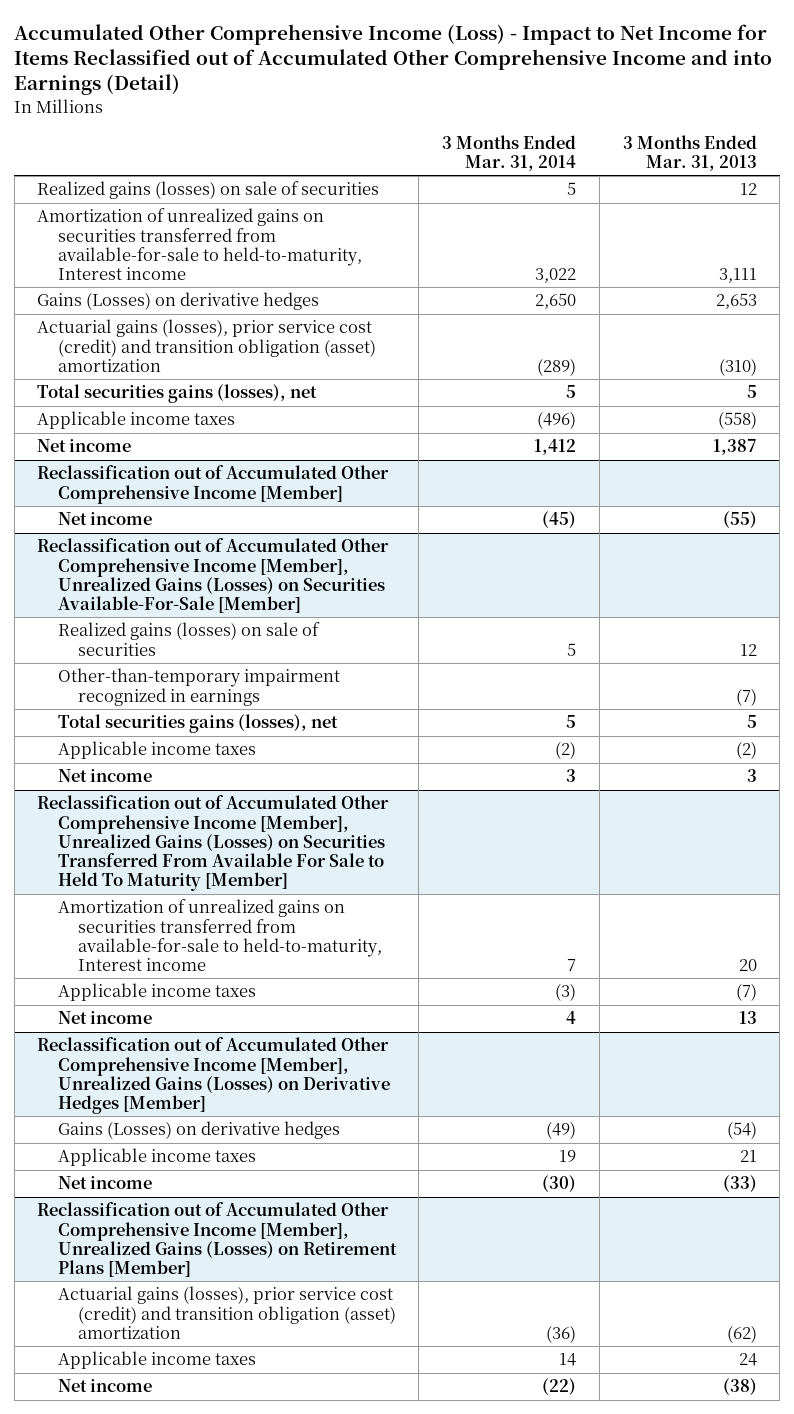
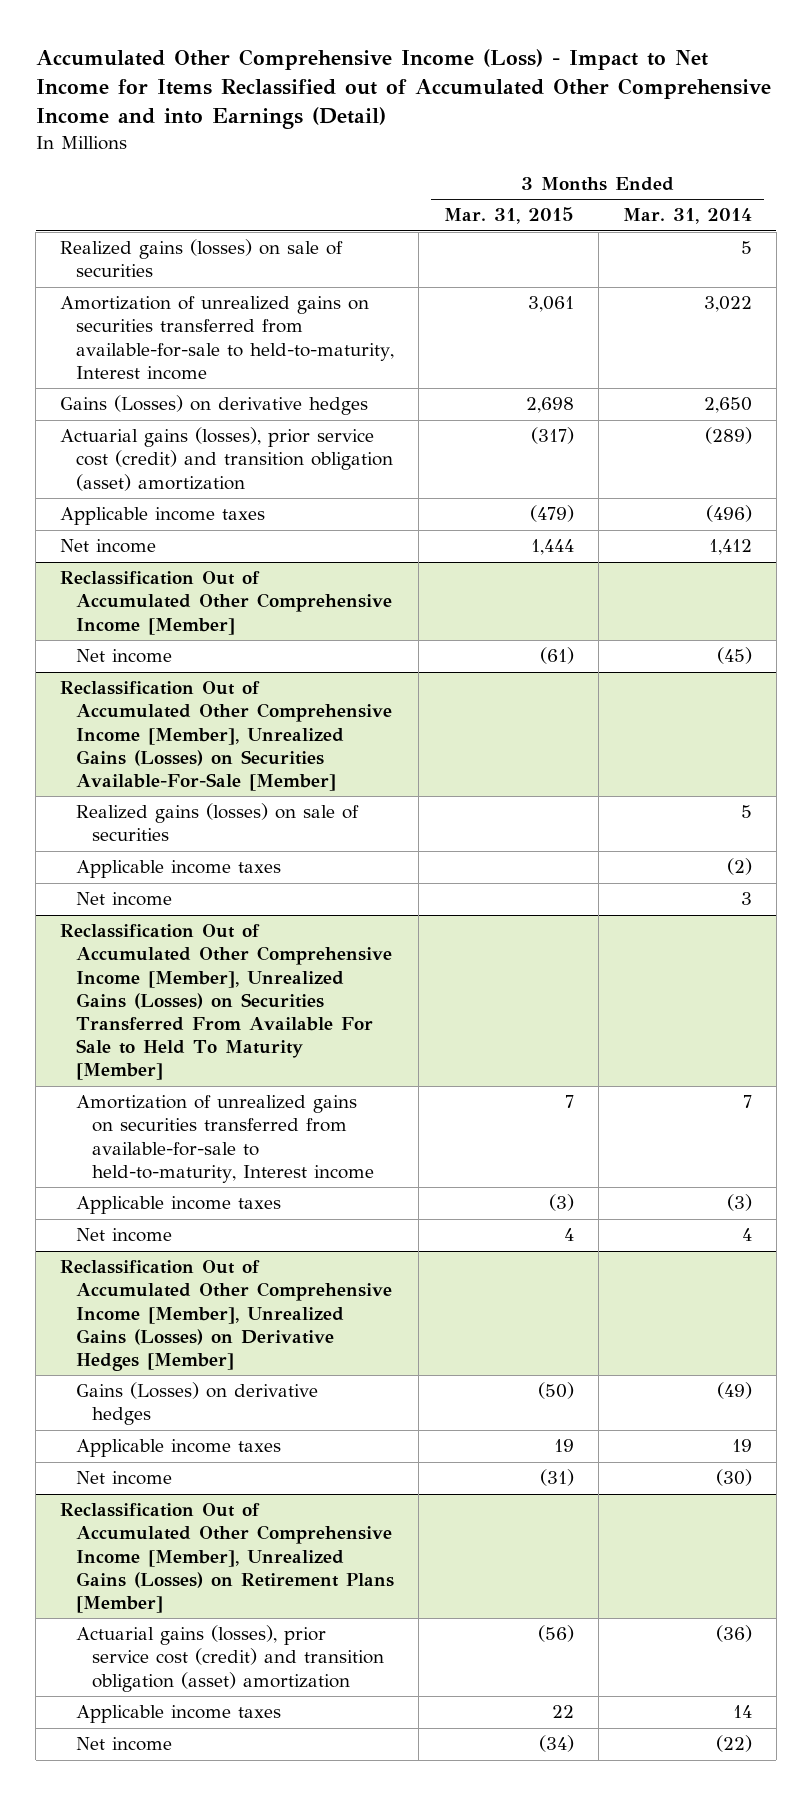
- | 3 Months Ended Mar. 31, 2014 | 3 Months Ended Mar. 31, 2013
+ | 3 Months Ended Mar. 31, 2015 | 3 Months Ended Mar. 31, 2014
- Total securities gains (losses), net | 5 | 5
- Reclassification out of Accumulated Other Comprehensive Income [Member]
+ Reclassification Out of Accumulated Other Comprehensive Income [Member]
- Reclassification out of Accumulated Other Comprehensive Income [Member], Unrealized Gains (Losses) on Securities Available-For-Sale [Member]
+ Reclassification Out of Accumulated Other Comprehensive Income [Member], Unrealized Gains (Losses) on Securities Available-For-Sale [Member]
- Other-than-temporary impairment recognized in earnings | | (7)
- Total securities gains (losses), net | 5 | 5
- Reclassification out of Accumulated Other Comprehensive Income [Member], Unrealized Gains (Losses) on Securities Transferred From Available For Sale to Held To Maturity [Member]
+ Reclassification Out of Accumulated Other Comprehensive Income [Member], Unrealized Gains (Losses) on Securities Transferred From Available For Sale to Held To Maturity [Member]
- Reclassification out of Accumulated Other Comprehensive Income [Member], Unrealized Gains (Losses) on Derivative Hedges [Member]
+ Reclassification Out of Accumulated Other Comprehensive Income [Member], Unrealized Gains (Losses) on Derivative Hedges [Member]
- Reclassification out of Accumulated Other Comprehensive Income [Member], Unrealized Gains (Losses) on Retirement Plans [Member]
+ Reclassification Out of Accumulated Other Comprehensive Income [Member], Unrealized Gains (Losses) on Retirement Plans [Member]

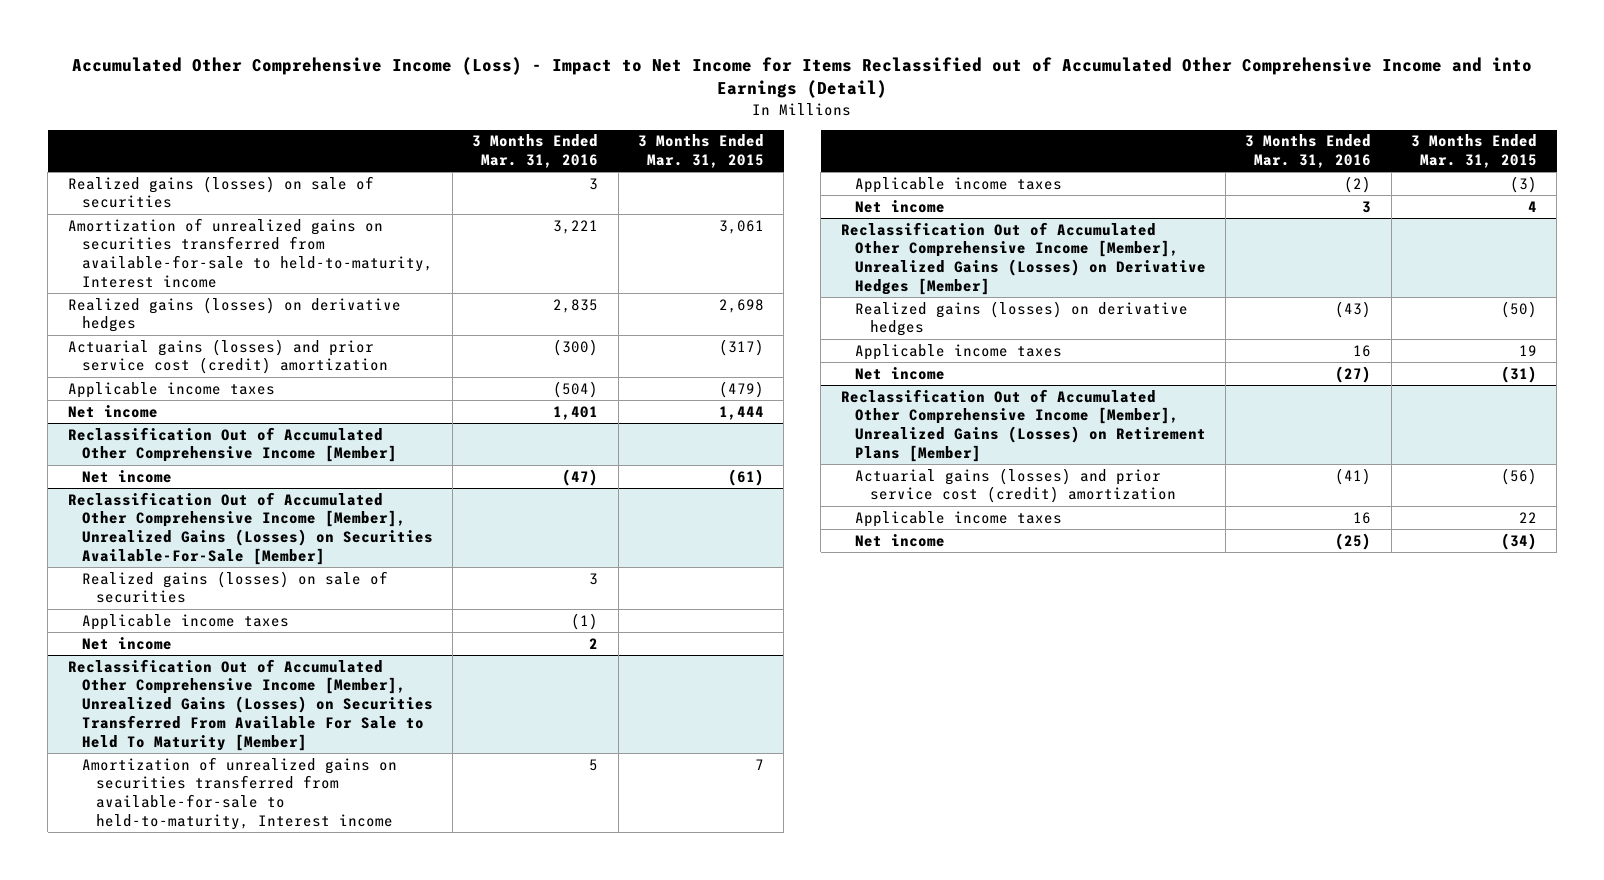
- | 3 Months Ended Mar. 31, 2015 | 3 Months Ended Mar. 31, 2014
+ | 3 Months Ended Mar. 31, 2016 | 3 Months Ended Mar. 31, 2015
- Gains (Losses) on derivative hedges | 2,698 | 2,650
- Actuarial gains (losses), prior service cost (credit) and transition obligation (asset) amortization | (317) | (289)
+ Realized gains (losses) on derivative hedges | 2,835 | 2,698
+ Actuarial gains (losses) and prior service cost (credit) amortization | (300) | (317)
@ Reclassification Out of Accumulated Other Comprehensive Income [Member], Unrealized Gains (Losses) on Derivative Hedges [Member]
- Gains (Losses) on derivative hedges | (50) | (49)
+ Realized gains (losses) on derivative hedges | (43) | (50)
@ Reclassification Out of Accumulated Other Comprehensive Income [Member], Unrealized Gains (Losses) on Retirement Plans [Member]
- Actuarial gains (losses), prior service cost (credit) and transition obligation (asset) amortization | (56) | (36)
+ Actuarial gains (losses) and prior service cost (credit) amortization | (41) | (56)

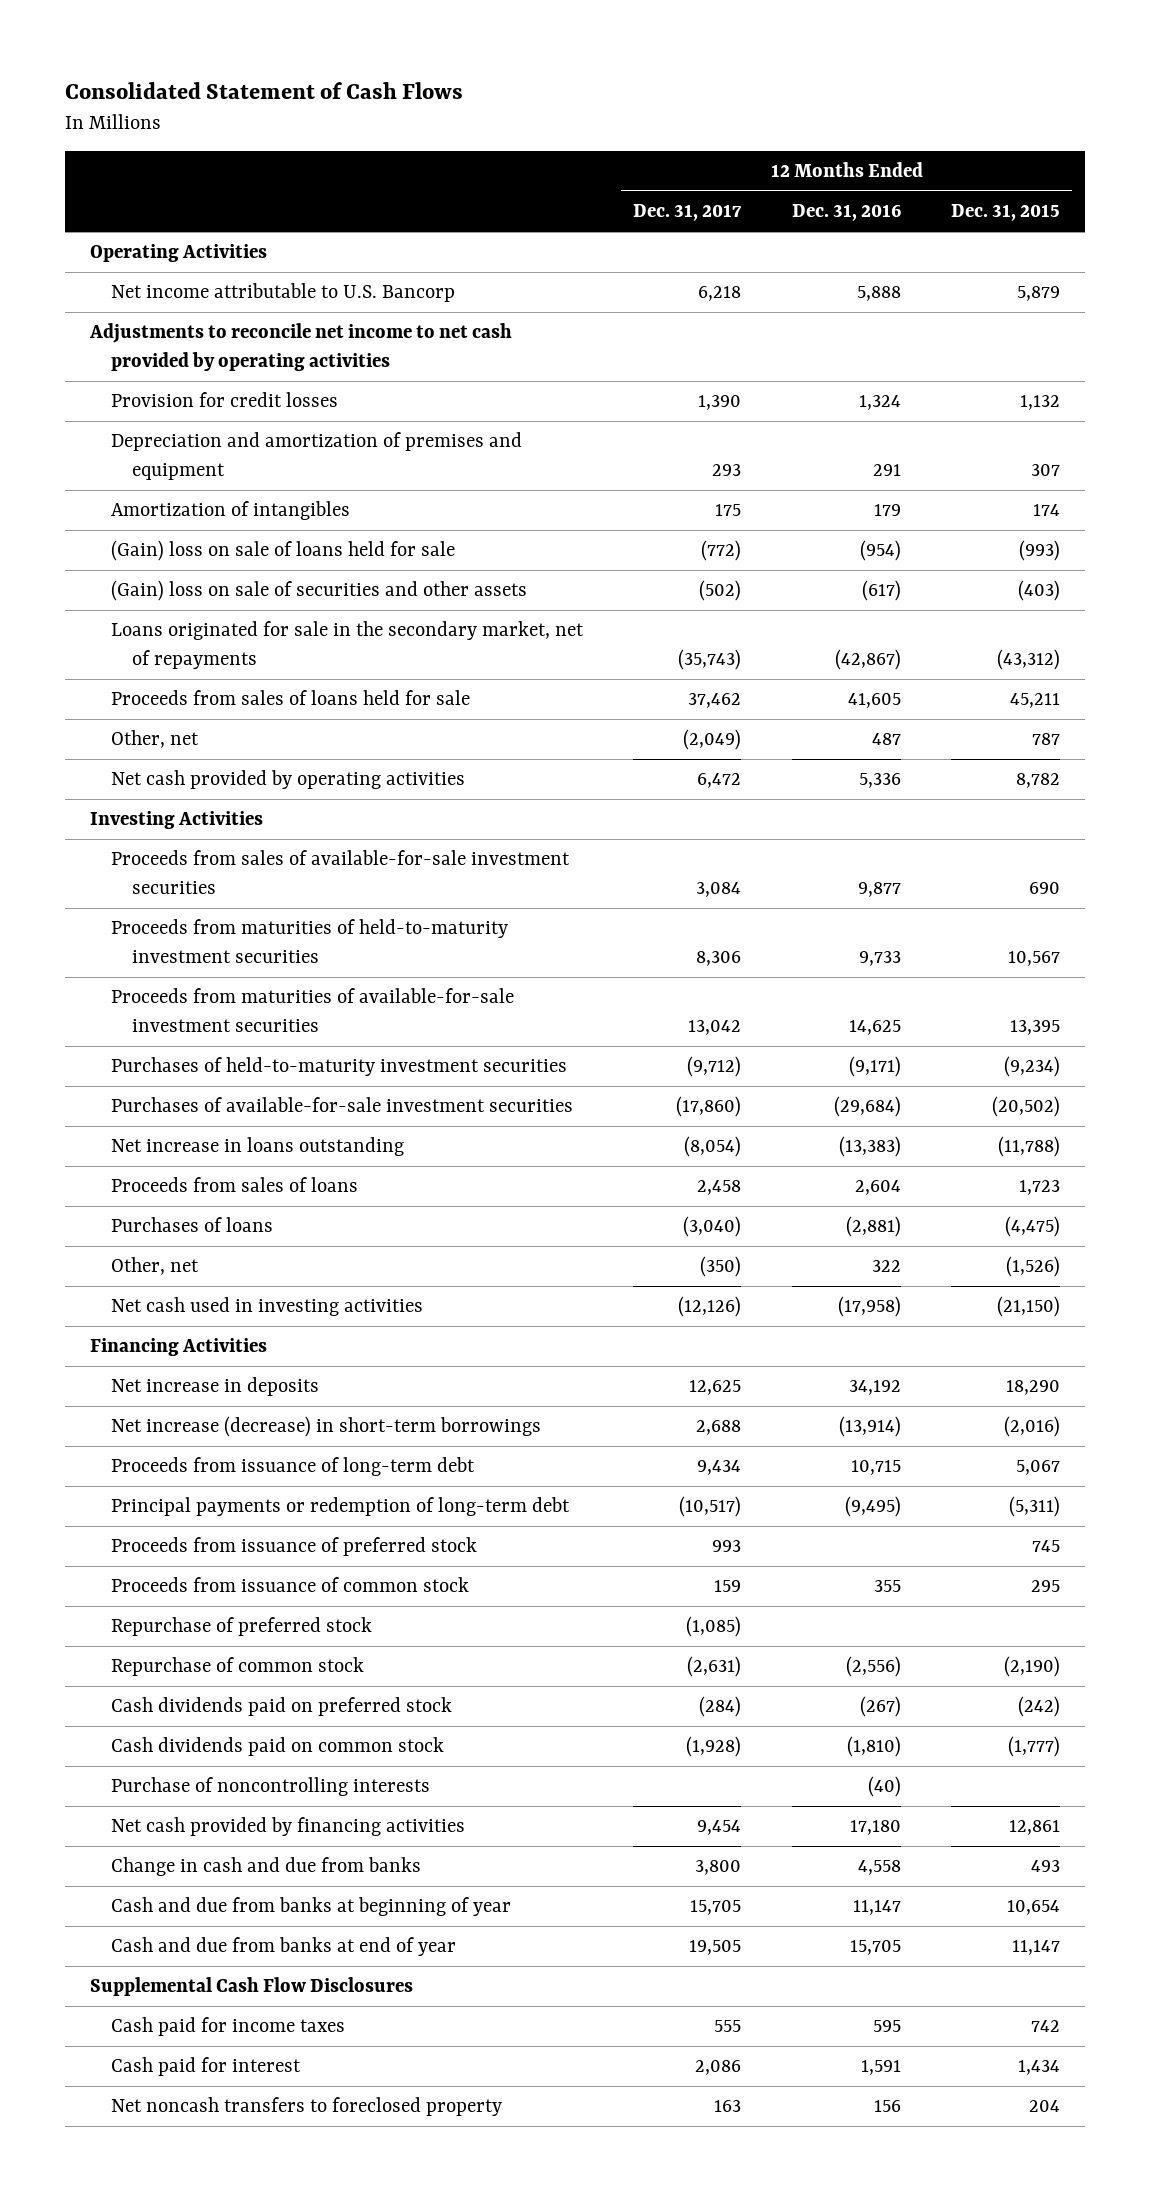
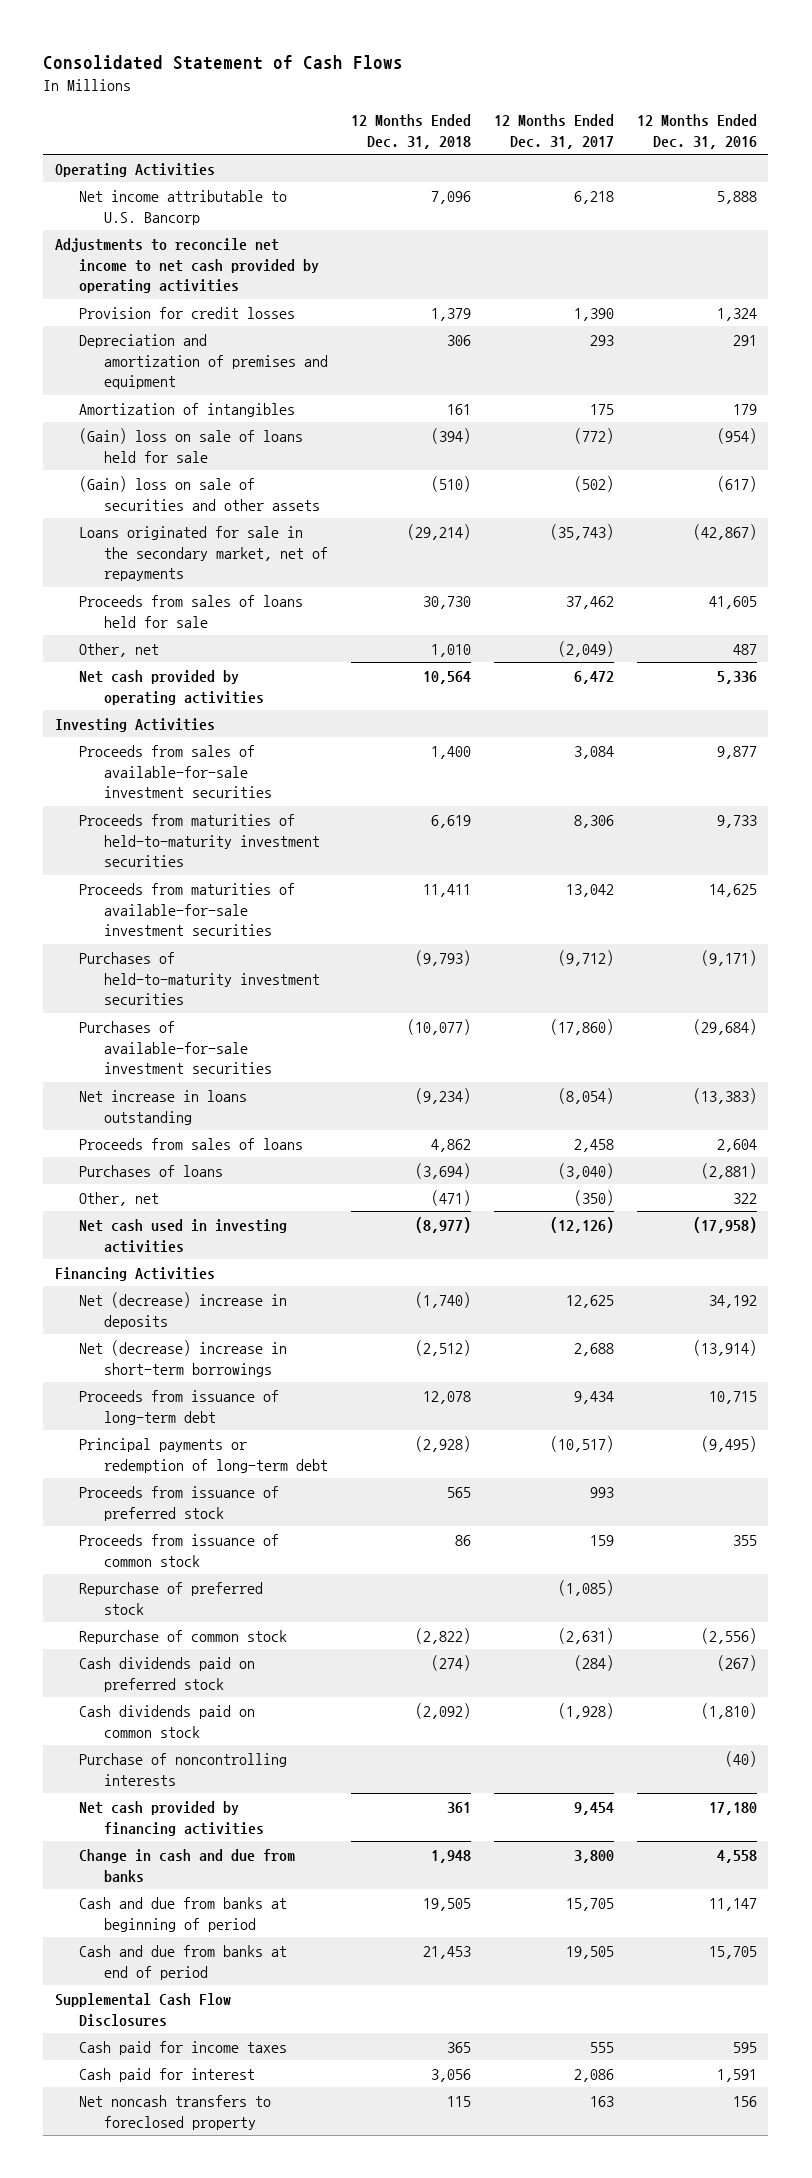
- | 12 Months Ended Dec. 31, 2017 | 12 Months Ended Dec. 31, 2016 | 12 Months Ended Dec. 31, 2015
+ | 12 Months Ended Dec. 31, 2018 | 12 Months Ended Dec. 31, 2017 | 12 Months Ended Dec. 31, 2016
- Net increase in deposits | 12,625 | 34,192 | 18,290
- Net increase (decrease) in short-term borrowings | 2,688 | (13,914) | (2,016)
+ Net (decrease) increase in deposits | (1,740) | 12,625 | 34,192
+ Net (decrease) increase in short-term borrowings | (2,512) | 2,688 | (13,914)
- Cash and due from banks at beginning of year | 15,705 | 11,147 | 10,654
- Cash and due from banks at end of year | 19,505 | 15,705 | 11,147
+ Cash and due from banks at beginning of period | 19,505 | 15,705 | 11,147
+ Cash and due from banks at end of period | 21,453 | 19,505 | 15,705

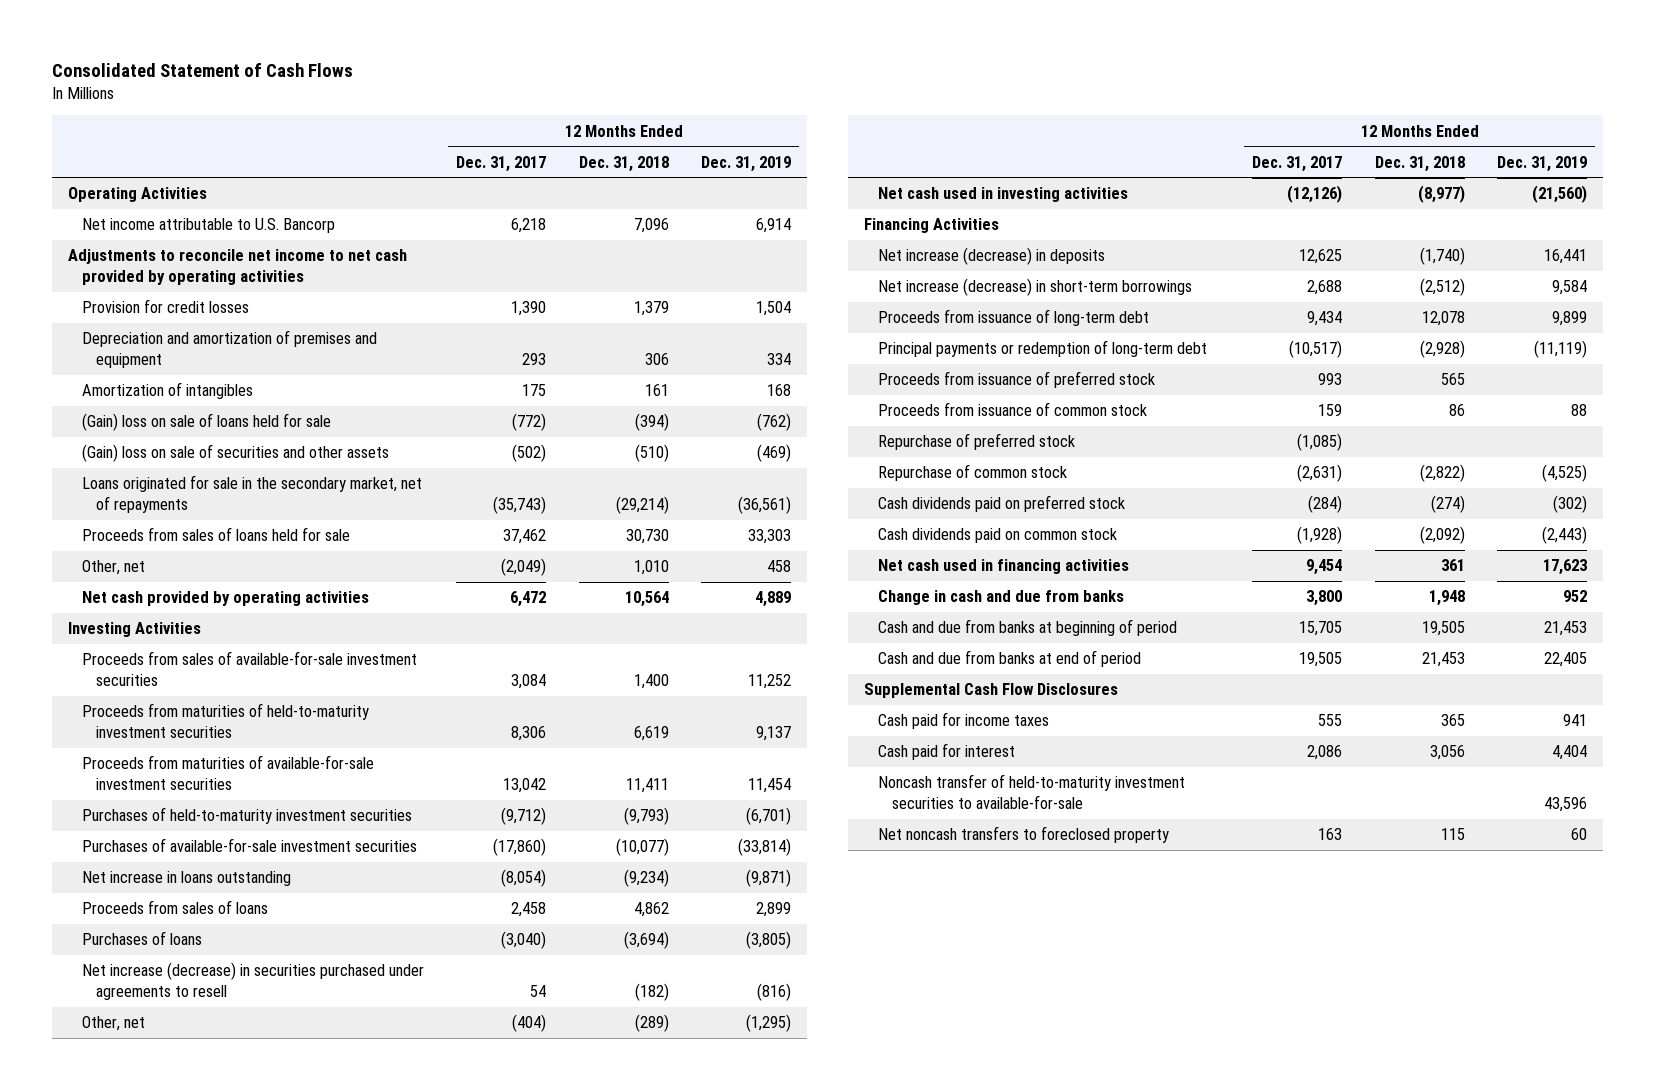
- | 12 Months Ended Dec. 31, 2018 | 12 Months Ended Dec. 31, 2017 | 12 Months Ended Dec. 31, 2016
+ | 12 Months Ended Dec. 31, 2017 | 12 Months Ended Dec. 31, 2018 | 12 Months Ended Dec. 31, 2019
- Other, net | (471) | (350) | 322
+ Net increase (decrease) in securities purchased under agreements to resell | 54 | (182) | (816)
+ Other, net | (404) | (289) | (1,295)
- Net (decrease) increase in deposits | (1,740) | 12,625 | 34,192
- Net (decrease) increase in short-term borrowings | (2,512) | 2,688 | (13,914)
+ Net increase (decrease) in deposits | 12,625 | (1,740) | 16,441
+ Net increase (decrease) in short-term borrowings | 2,688 | (2,512) | 9,584
- Purchase of noncontrolling interests | | | (40)
- Net cash provided by financing activities | 361 | 9,454 | 17,180
+ Net cash used in financing activities | 9,454 | 361 | 17,623
+ Noncash transfer of held-to-maturity investment securities to available-for-sale | | | 43,596

